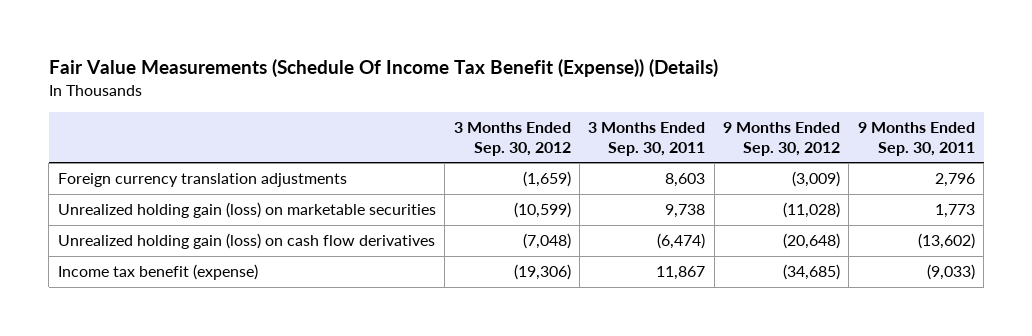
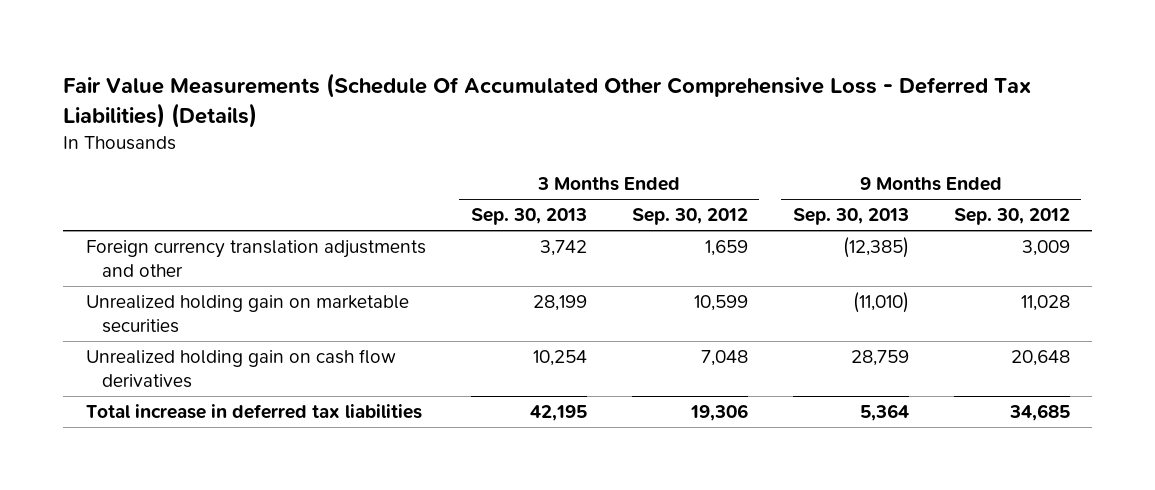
- Fair Value Measurements (Schedule Of Income Tax Benefit (Expense)) (Details)
+ Fair Value Measurements (Schedule Of Accumulated Other Comprehensive Loss - Deferred Tax Liabilities) (Details)
- | 3 Months Ended Sep. 30, 2012 | 3 Months Ended Sep. 30, 2011 | 9 Months Ended Sep. 30, 2012 | 9 Months Ended Sep. 30, 2011
+ | 3 Months Ended Sep. 30, 2013 | 3 Months Ended Sep. 30, 2012 | 9 Months Ended Sep. 30, 2013 | 9 Months Ended Sep. 30, 2012
- Foreign currency translation adjustments | (1,659) | 8,603 | (3,009) | 2,796
- Unrealized holding gain (loss) on marketable securities | (10,599) | 9,738 | (11,028) | 1,773
- Unrealized holding gain (loss) on cash flow derivatives | (7,048) | (6,474) | (20,648) | (13,602)
- Income tax benefit (expense) | (19,306) | 11,867 | (34,685) | (9,033)
+ Foreign currency translation adjustments and other | 3,742 | 1,659 | (12,385) | 3,009
+ Unrealized holding gain on marketable securities | 28,199 | 10,599 | (11,010) | 11,028
+ Unrealized holding gain on cash flow derivatives | 10,254 | 7,048 | 28,759 | 20,648
+ Total increase in deferred tax liabilities | 42,195 | 19,306 | 5,364 | 34,685

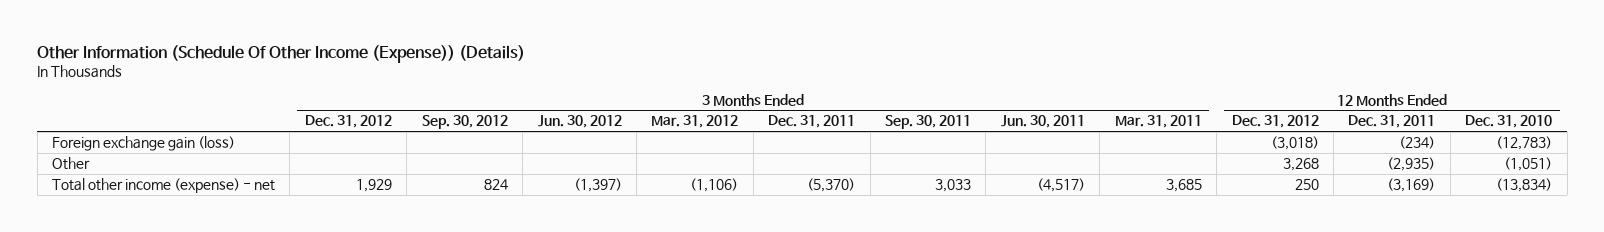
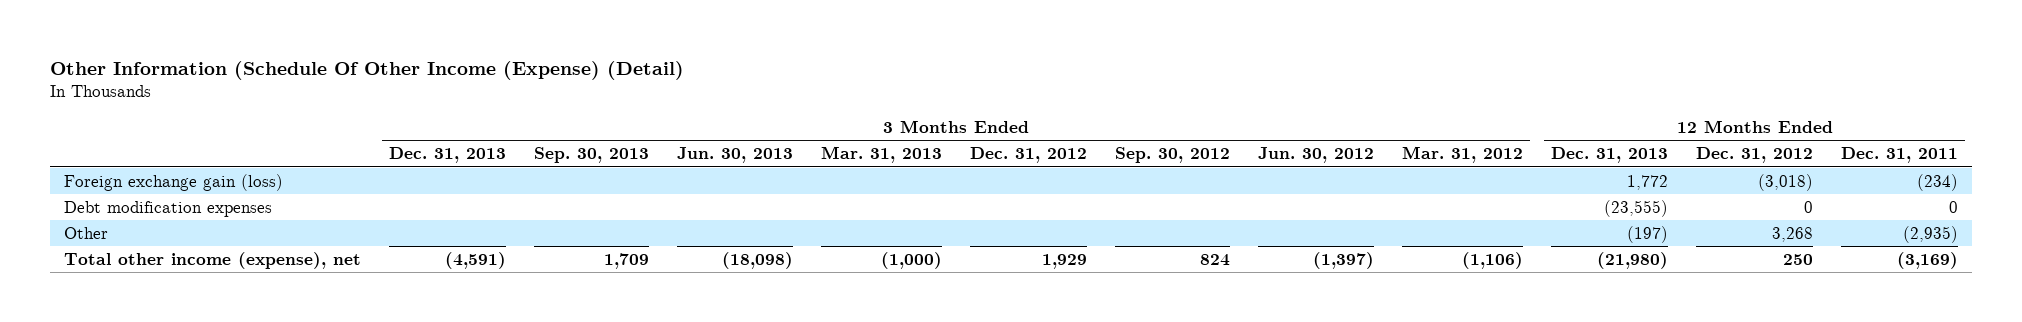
- Other Information (Schedule Of Other Income (Expense)) (Details)
+ Other Information (Schedule Of Other Income (Expense) (Detail)
- | 3 Months Ended Dec. 31, 2012 | 3 Months Ended Sep. 30, 2012 | 3 Months Ended Jun. 30, 2012 | 3 Months Ended Mar. 31, 2012 | 3 Months Ended Dec. 31, 2011 | 3 Months Ended Sep. 30, 2011 | 3 Months Ended Jun. 30, 2011 | 3 Months Ended Mar. 31, 2011 | 12 Months Ended Dec. 31, 2012 | 12 Months Ended Dec. 31, 2011 | 12 Months Ended Dec. 31, 2010
+ | 3 Months Ended Dec. 31, 2013 | 3 Months Ended Sep. 30, 2013 | 3 Months Ended Jun. 30, 2013 | 3 Months Ended Mar. 31, 2013 | 3 Months Ended Dec. 31, 2012 | 3 Months Ended Sep. 30, 2012 | 3 Months Ended Jun. 30, 2012 | 3 Months Ended Mar. 31, 2012 | 12 Months Ended Dec. 31, 2013 | 12 Months Ended Dec. 31, 2012 | 12 Months Ended Dec. 31, 2011
+ Debt modification expenses | | | | | | | | | (23,555) | 0 | 0
- Total other income (expense) - net | 1,929 | 824 | (1,397) | (1,106) | (5,370) | 3,033 | (4,517) | 3,685 | 250 | (3,169) | (13,834)
+ Total other income (expense), net | (4,591) | 1,709 | (18,098) | (1,000) | 1,929 | 824 | (1,397) | (1,106) | (21,980) | 250 | (3,169)

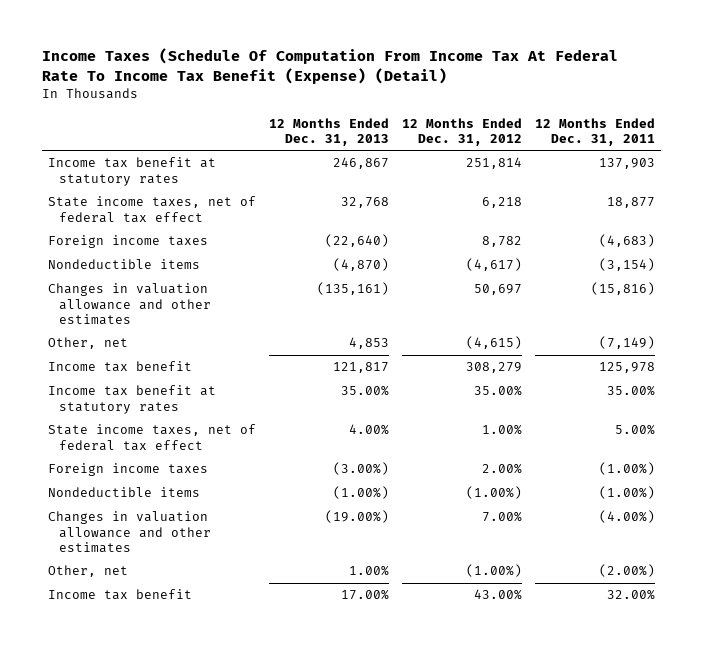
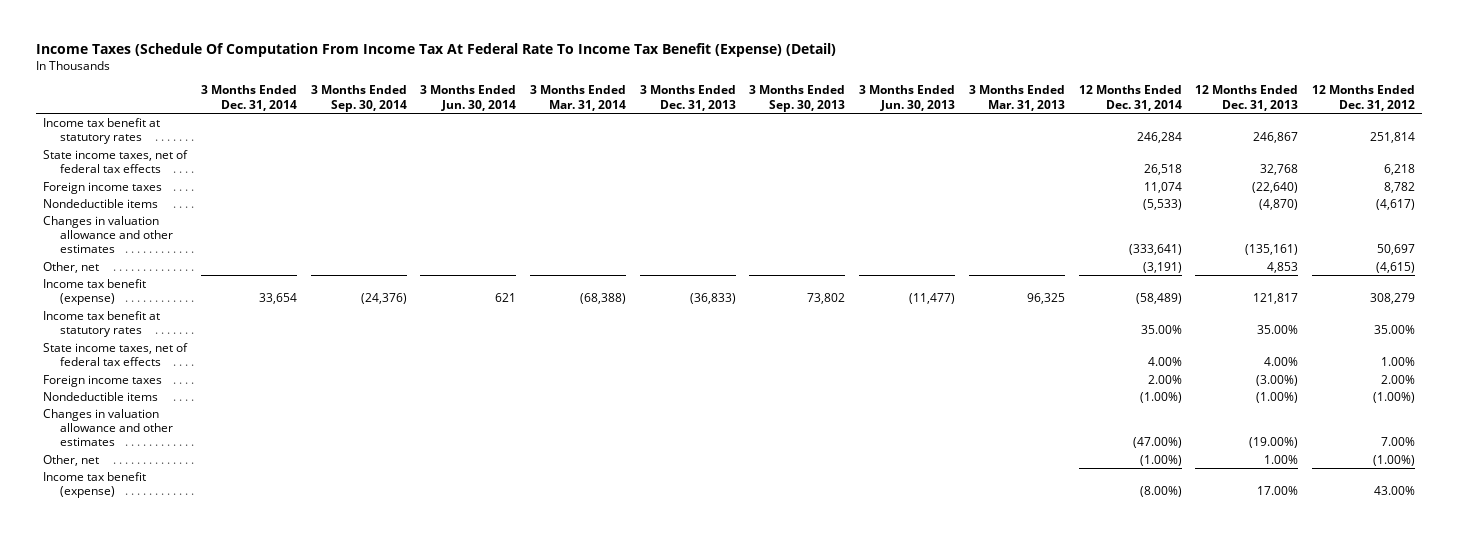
- | 12 Months Ended Dec. 31, 2013 | 12 Months Ended Dec. 31, 2012 | 12 Months Ended Dec. 31, 2011
+ | 3 Months Ended Dec. 31, 2014 | 3 Months Ended Sep. 30, 2014 | 3 Months Ended Jun. 30, 2014 | 3 Months Ended Mar. 31, 2014 | 3 Months Ended Dec. 31, 2013 | 3 Months Ended Sep. 30, 2013 | 3 Months Ended Jun. 30, 2013 | 3 Months Ended Mar. 31, 2013 | 12 Months Ended Dec. 31, 2014 | 12 Months Ended Dec. 31, 2013 | 12 Months Ended Dec. 31, 2012
- State income taxes, net of federal tax effect | 32,768 | 6,218 | 18,877
+ State income taxes, net of federal tax effects | | | | | | | | | 26,518 | 32,768 | 6,218
- Income tax benefit | 121,817 | 308,279 | 125,978
+ Income tax benefit (expense) | 33,654 | (24,376) | 621 | (68,388) | (36,833) | 73,802 | (11,477) | 96,325 | (58,489) | 121,817 | 308,279
- State income taxes, net of federal tax effect | 4.00% | 1.00% | 5.00%
+ State income taxes, net of federal tax effects | | | | | | | | | 4.00% | 4.00% | 1.00%
- Income tax benefit | 17.00% | 43.00% | 32.00%
+ Income tax benefit (expense) | | | | | | | | | (8.00%) | 17.00% | 43.00%

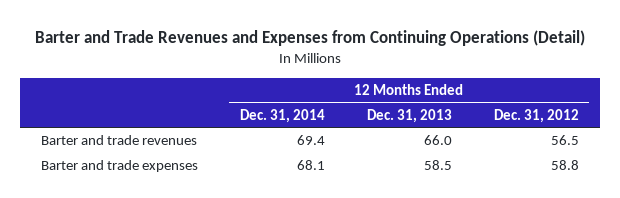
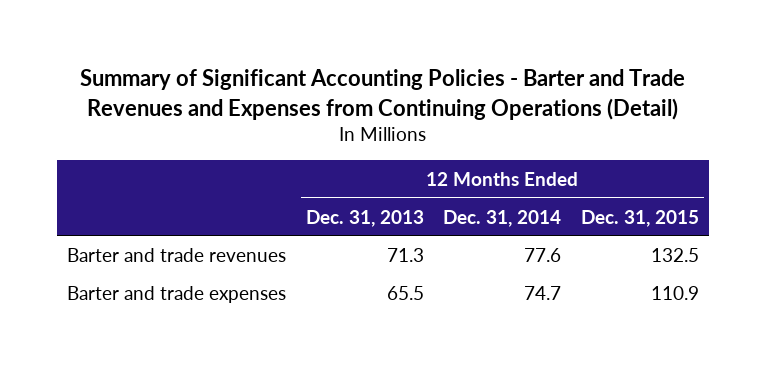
- Barter and Trade Revenues and Expenses from Continuing Operations (Detail)
+ Summary of Significant Accounting Policies - Barter and Trade Revenues and Expenses from Continuing Operations (Detail)
- | 12 Months Ended Dec. 31, 2014 | 12 Months Ended Dec. 31, 2013 | 12 Months Ended Dec. 31, 2012
+ | 12 Months Ended Dec. 31, 2013 | 12 Months Ended Dec. 31, 2014 | 12 Months Ended Dec. 31, 2015
- Barter and trade revenues | 69.4 | 66.0 | 56.5
- Barter and trade expenses | 68.1 | 58.5 | 58.8
+ Barter and trade revenues | 71.3 | 77.6 | 132.5
+ Barter and trade expenses | 65.5 | 74.7 | 110.9

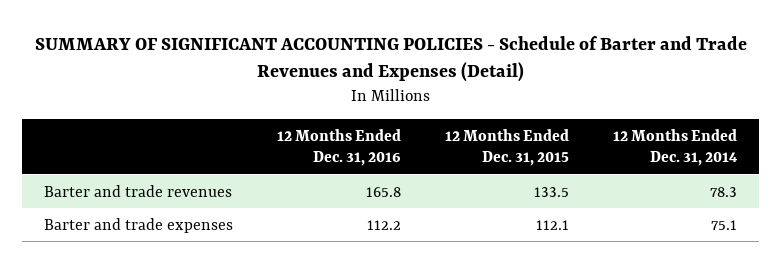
- Summary of Significant Accounting Policies - Barter and Trade Revenues and Expenses from Continuing Operations (Detail)
+ SUMMARY OF SIGNIFICANT ACCOUNTING POLICIES - Schedule of Barter and Trade Revenues and Expenses (Detail)
- | 12 Months Ended Dec. 31, 2013 | 12 Months Ended Dec. 31, 2014 | 12 Months Ended Dec. 31, 2015
+ | 12 Months Ended Dec. 31, 2016 | 12 Months Ended Dec. 31, 2015 | 12 Months Ended Dec. 31, 2014
- Barter and trade revenues | 71.3 | 77.6 | 132.5
- Barter and trade expenses | 65.5 | 74.7 | 110.9
+ Barter and trade revenues | 165.8 | 133.5 | 78.3
+ Barter and trade expenses | 112.2 | 112.1 | 75.1

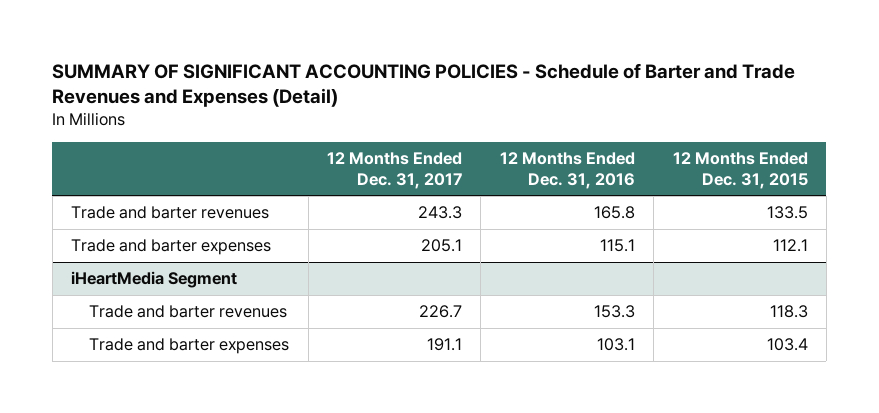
- | 12 Months Ended Dec. 31, 2016 | 12 Months Ended Dec. 31, 2015 | 12 Months Ended Dec. 31, 2014
+ | 12 Months Ended Dec. 31, 2017 | 12 Months Ended Dec. 31, 2016 | 12 Months Ended Dec. 31, 2015
- Barter and trade revenues | 165.8 | 133.5 | 78.3
- Barter and trade expenses | 112.2 | 112.1 | 75.1
+ Trade and barter revenues | 243.3 | 165.8 | 133.5
+ Trade and barter expenses | 205.1 | 115.1 | 112.1
+ iHeartMedia Segment
+ Trade and barter revenues | 226.7 | 153.3 | 118.3
+ Trade and barter expenses | 191.1 | 103.1 | 103.4

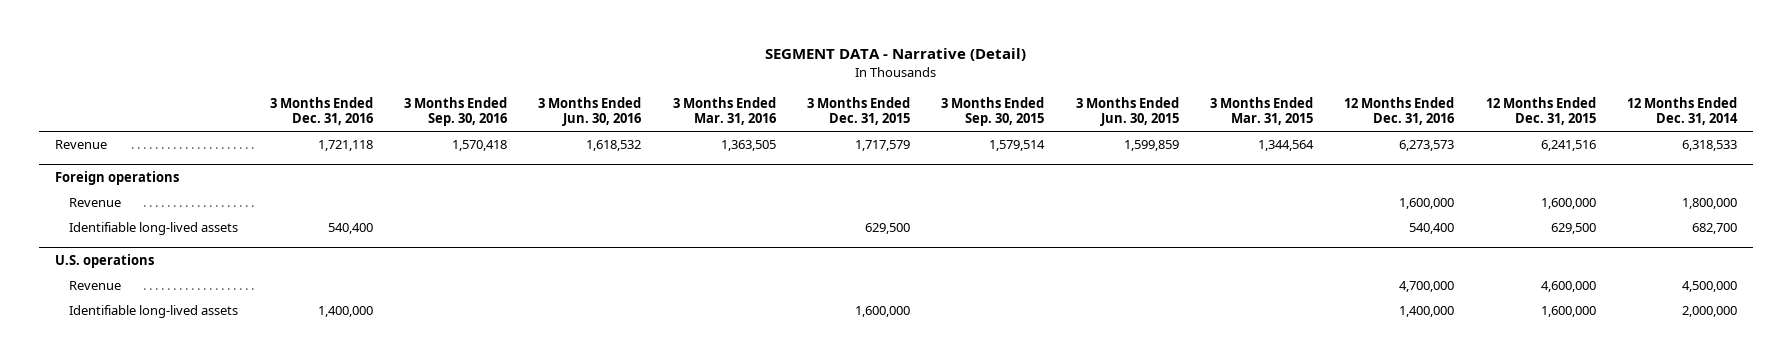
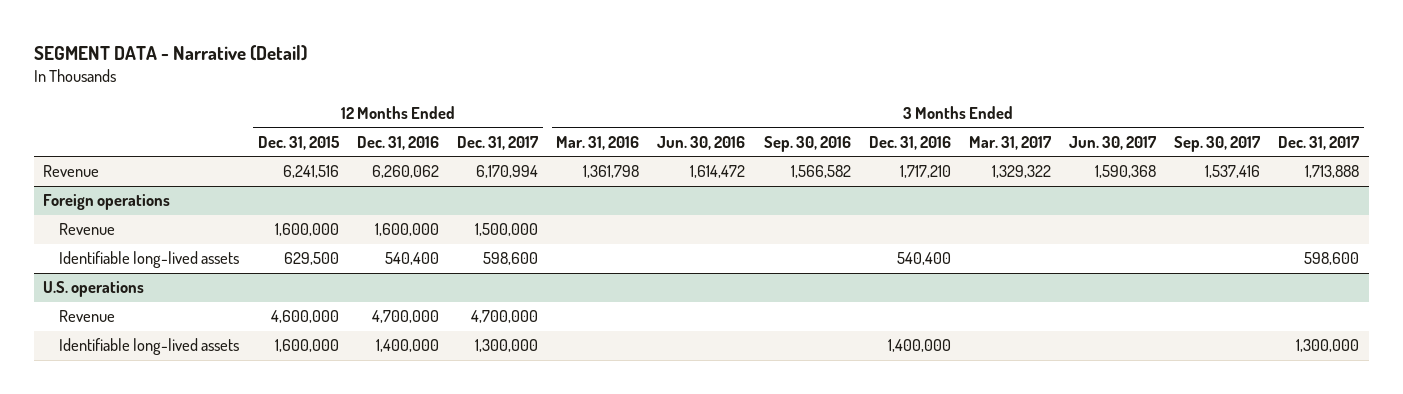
- | 3 Months Ended Dec. 31, 2016 | 3 Months Ended Sep. 30, 2016 | 3 Months Ended Jun. 30, 2016 | 3 Months Ended Mar. 31, 2016 | 3 Months Ended Dec. 31, 2015 | 3 Months Ended Sep. 30, 2015 | 3 Months Ended Jun. 30, 2015 | 3 Months Ended Mar. 31, 2015 | 12 Months Ended Dec. 31, 2016 | 12 Months Ended Dec. 31, 2015 | 12 Months Ended Dec. 31, 2014
+ | 12 Months Ended Dec. 31, 2015 | 12 Months Ended Dec. 31, 2016 | 12 Months Ended Dec. 31, 2017 | 3 Months Ended Mar. 31, 2016 | 3 Months Ended Jun. 30, 2016 | 3 Months Ended Sep. 30, 2016 | 3 Months Ended Dec. 31, 2016 | 3 Months Ended Mar. 31, 2017 | 3 Months Ended Jun. 30, 2017 | 3 Months Ended Sep. 30, 2017 | 3 Months Ended Dec. 31, 2017
- Revenue | 1,721,118 | 1,570,418 | 1,618,532 | 1,363,505 | 1,717,579 | 1,579,514 | 1,599,859 | 1,344,564 | 6,273,573 | 6,241,516 | 6,318,533
+ Revenue | 6,241,516 | 6,260,062 | 6,170,994 | 1,361,798 | 1,614,472 | 1,566,582 | 1,717,210 | 1,329,322 | 1,590,368 | 1,537,416 | 1,713,888

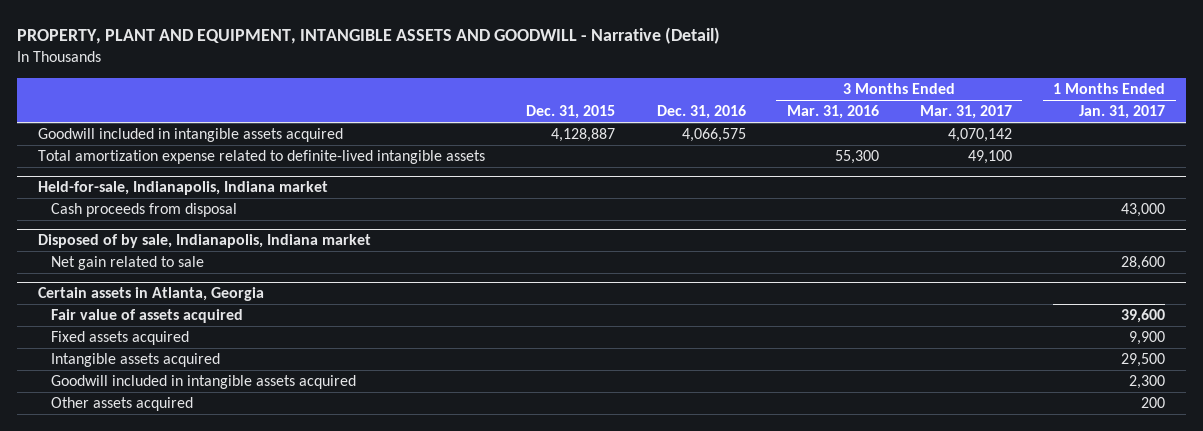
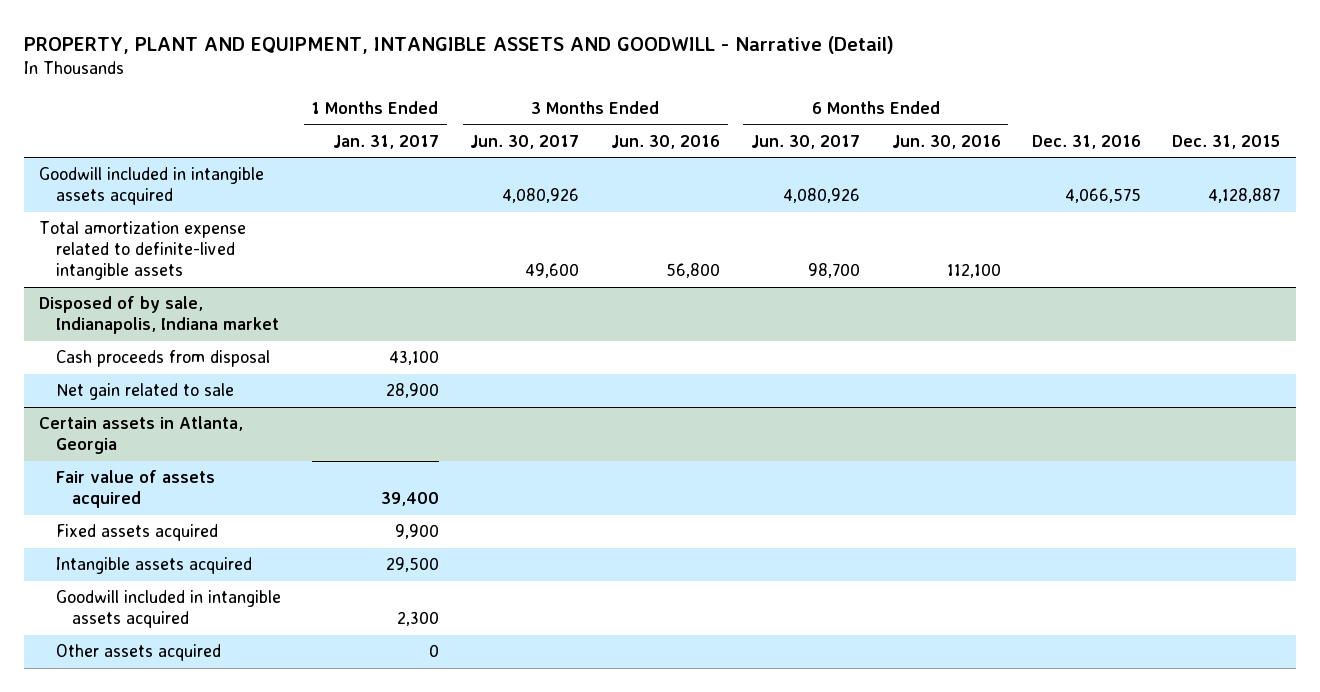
- | Dec. 31, 2015 | Dec. 31, 2016 | 3 Months Ended Mar. 31, 2016 | 3 Months Ended Mar. 31, 2017 | 1 Months Ended Jan. 31, 2017
+ | 1 Months Ended Jan. 31, 2017 | 3 Months Ended Jun. 30, 2017 | 3 Months Ended Jun. 30, 2016 | 6 Months Ended Jun. 30, 2017 | 6 Months Ended Jun. 30, 2016 | Dec. 31, 2016 | Dec. 31, 2015
- Held-for-sale, Indianapolis, Indiana market
- Cash proceeds from disposal | | | | | 43,000
@ Disposed of by sale, Indianapolis, Indiana market
- Net gain related to sale | | | | | 28,600
+ Cash proceeds from disposal | 43,100 | | | | | |
+ Net gain related to sale | 28,900 | | | | | |
@ Certain assets in Atlanta, Georgia
- Fair value of assets acquired | | | | | 39,600
+ Fair value of assets acquired | 39,400 | | | | | |
- Other assets acquired | | | | | 200
+ Other assets acquired | 0 | | | | | |

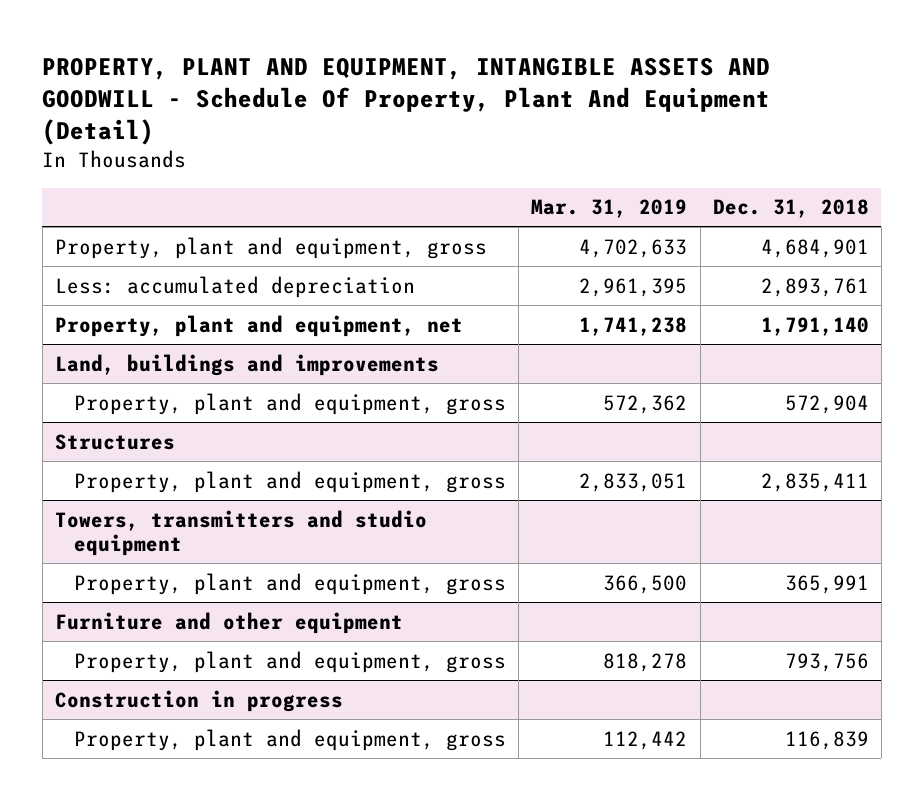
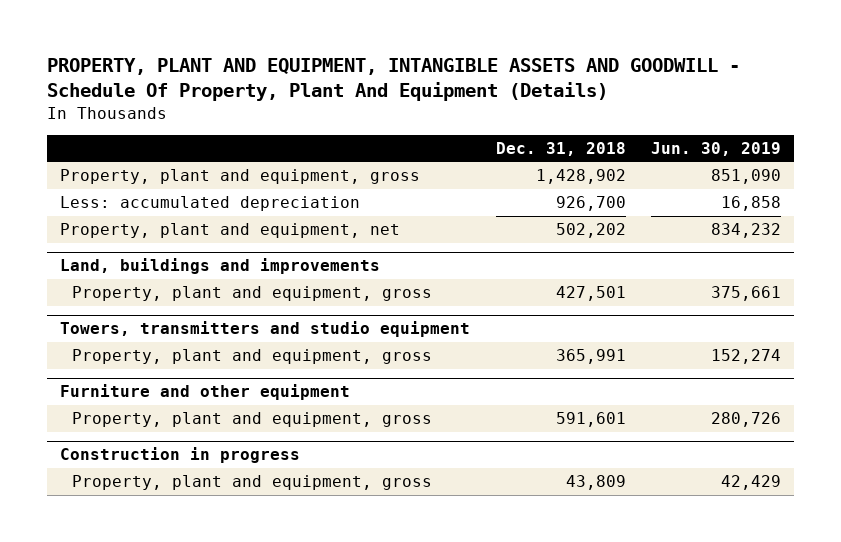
- PROPERTY, PLANT AND EQUIPMENT, INTANGIBLE ASSETS AND GOODWILL - Schedule Of Property, Plant And Equipment (Detail)
+ PROPERTY, PLANT AND EQUIPMENT, INTANGIBLE ASSETS AND GOODWILL - Schedule Of Property, Plant And Equipment (Details)
- | Mar. 31, 2019 | Dec. 31, 2018
+ | Dec. 31, 2018 | Jun. 30, 2019
- Property, plant and equipment, gross | 4,702,633 | 4,684,901
- Less: accumulated depreciation | 2,961,395 | 2,893,761
- Property, plant and equipment, net | 1,741,238 | 1,791,140
+ Property, plant and equipment, gross | 1,428,902 | 851,090
+ Less: accumulated depreciation | 926,700 | 16,858
+ Property, plant and equipment, net | 502,202 | 834,232
@ Land, buildings and improvements
- Property, plant and equipment, gross | 572,362 | 572,904
- Structures
- Property, plant and equipment, gross | 2,833,051 | 2,835,411
@ Land, buildings and improvements
+ Property, plant and equipment, gross | 427,501 | 375,661
@ Furniture and other equipment
- Property, plant and equipment, gross | 818,278 | 793,756
+ Property, plant and equipment, gross | 591,601 | 280,726
@ Construction in progress
- Property, plant and equipment, gross | 112,442 | 116,839
+ Property, plant and equipment, gross | 43,809 | 42,429

